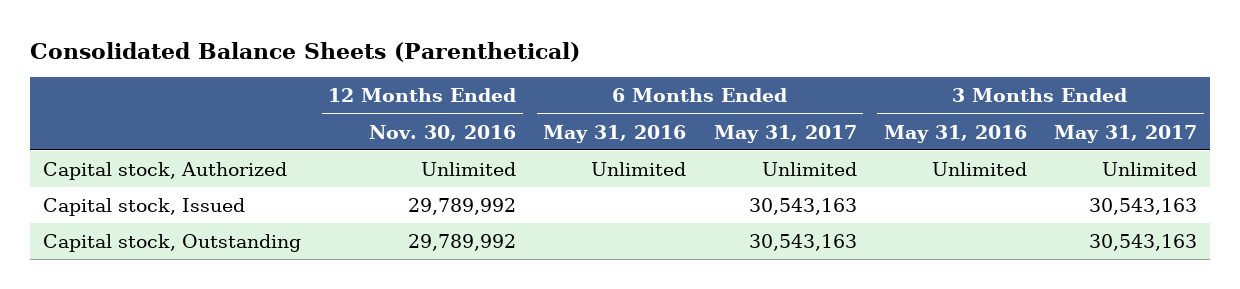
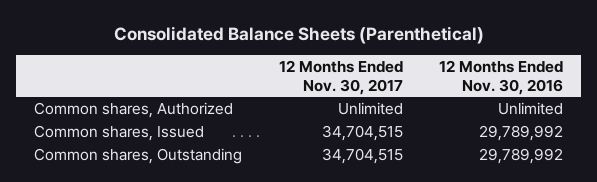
- | 12 Months Ended Nov. 30, 2016 | 6 Months Ended May 31, 2016 | 6 Months Ended May 31, 2017 | 3 Months Ended May 31, 2016 | 3 Months Ended May 31, 2017
+ | 12 Months Ended Nov. 30, 2017 | 12 Months Ended Nov. 30, 2016
- Capital stock, Authorized | Unlimited | Unlimited | Unlimited | Unlimited | Unlimited
- Capital stock, Issued | 29,789,992 | | 30,543,163 | | 30,543,163
- Capital stock, Outstanding | 29,789,992 | | 30,543,163 | | 30,543,163
+ Common shares, Authorized | Unlimited | Unlimited
+ Common shares, Issued | 34,704,515 | 29,789,992
+ Common shares, Outstanding | 34,704,515 | 29,789,992

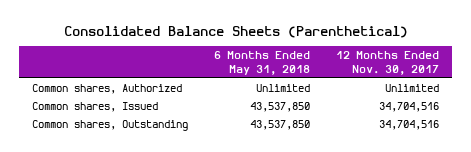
- | 12 Months Ended Nov. 30, 2017 | 12 Months Ended Nov. 30, 2016
+ | 6 Months Ended May 31, 2018 | 12 Months Ended Nov. 30, 2017
- Common shares, Issued | 34,704,515 | 29,789,992
- Common shares, Outstanding | 34,704,515 | 29,789,992
+ Common shares, Issued | 43,537,850 | 34,704,516
+ Common shares, Outstanding | 43,537,850 | 34,704,516

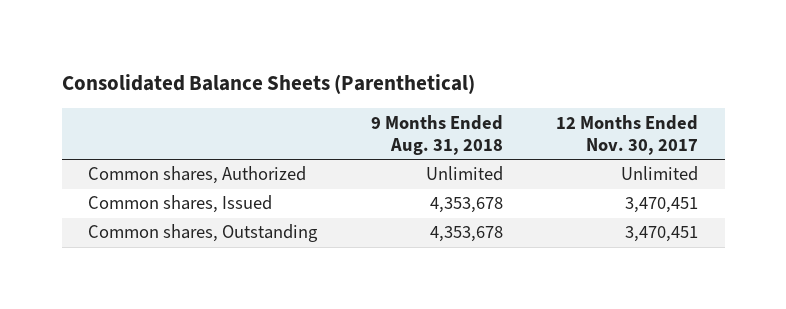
- | 6 Months Ended May 31, 2018 | 12 Months Ended Nov. 30, 2017
+ | 9 Months Ended Aug. 31, 2018 | 12 Months Ended Nov. 30, 2017
- Common shares, Issued | 43,537,850 | 34,704,516
- Common shares, Outstanding | 43,537,850 | 34,704,516
+ Common shares, Issued | 4,353,678 | 3,470,451
+ Common shares, Outstanding | 4,353,678 | 3,470,451

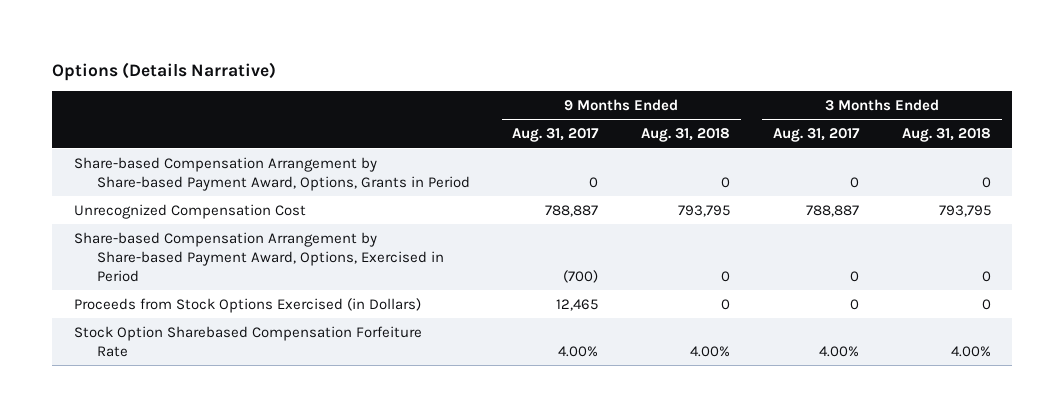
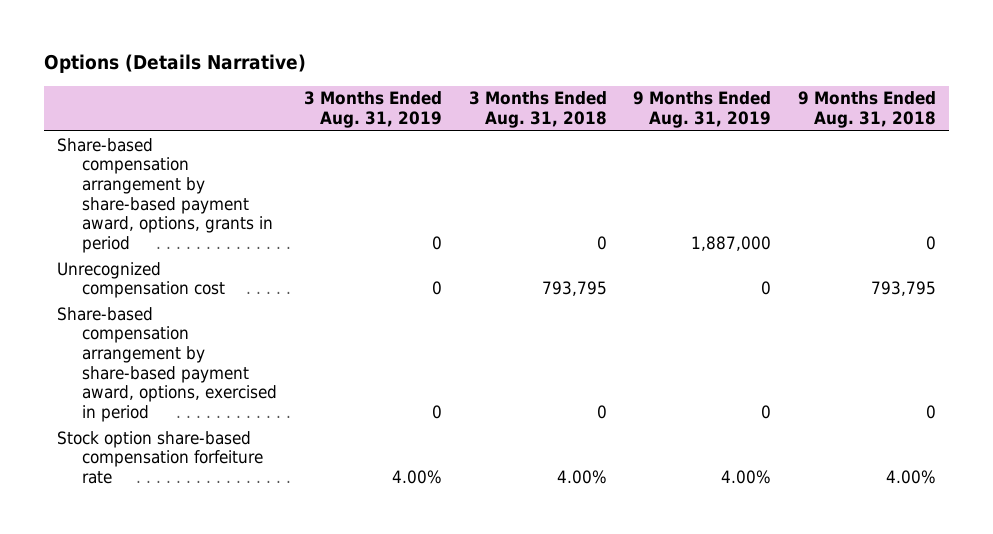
- | 9 Months Ended Aug. 31, 2017 | 9 Months Ended Aug. 31, 2018 | 3 Months Ended Aug. 31, 2017 | 3 Months Ended Aug. 31, 2018
+ | 3 Months Ended Aug. 31, 2019 | 3 Months Ended Aug. 31, 2018 | 9 Months Ended Aug. 31, 2019 | 9 Months Ended Aug. 31, 2018
- Share-based Compensation Arrangement by Share-based Payment Award, Options, Grants in Period | 0 | 0 | 0 | 0
- Unrecognized Compensation Cost | 788,887 | 793,795 | 788,887 | 793,795
- Share-based Compensation Arrangement by Share-based Payment Award, Options, Exercised in Period | (700) | 0 | 0 | 0
- Proceeds from Stock Options Exercised (in Dollars) | 12,465 | 0 | 0 | 0
- Stock Option Sharebased Compensation Forfeiture Rate | 4.00% | 4.00% | 4.00% | 4.00%
+ Share-based compensation arrangement by share-based payment award, options, grants in period | 0 | 0 | 1,887,000 | 0
+ Unrecognized compensation cost | 0 | 793,795 | 0 | 793,795
+ Share-based compensation arrangement by share-based payment award, options, exercised in period | 0 | 0 | 0 | 0
+ Stock option share-based compensation forfeiture rate | 4.00% | 4.00% | 4.00% | 4.00%

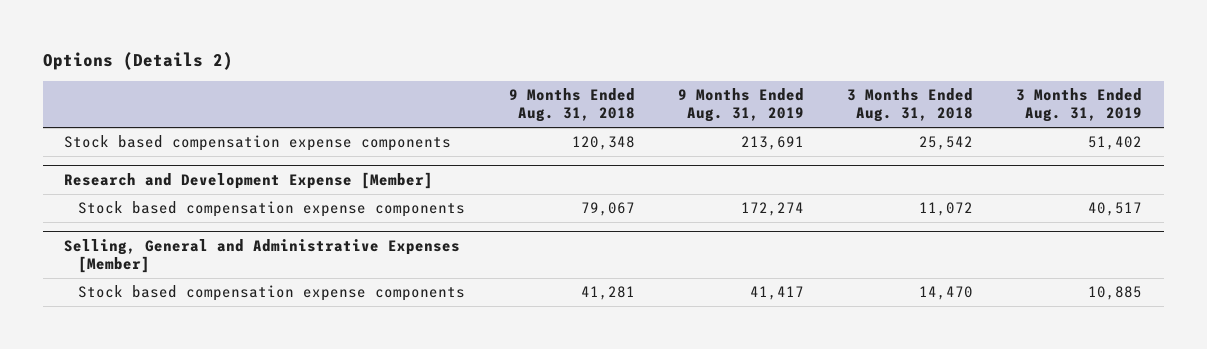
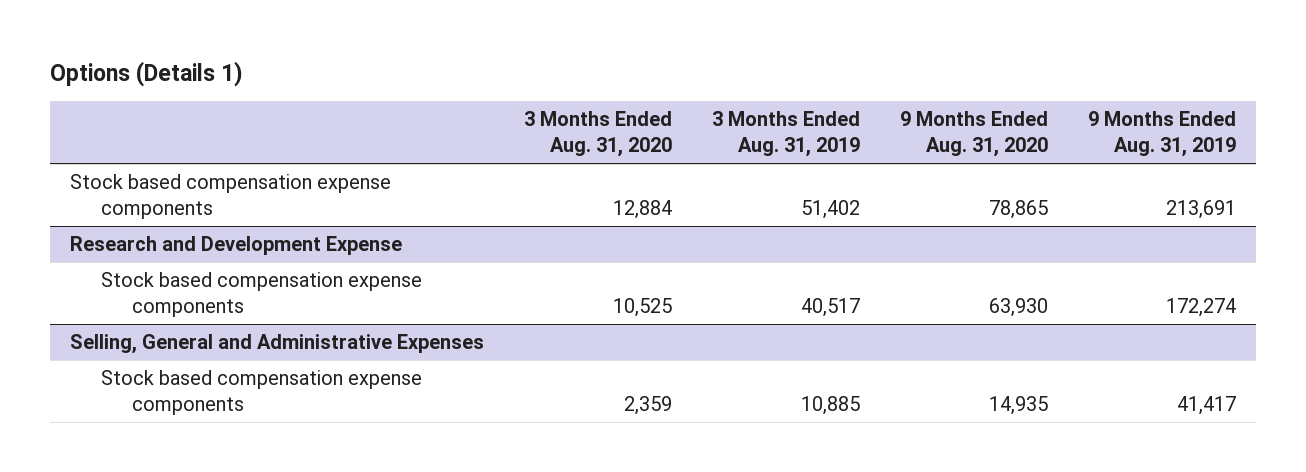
- Options (Details 2)
+ Options (Details 1)
- | 9 Months Ended Aug. 31, 2018 | 9 Months Ended Aug. 31, 2019 | 3 Months Ended Aug. 31, 2018 | 3 Months Ended Aug. 31, 2019
+ | 3 Months Ended Aug. 31, 2020 | 3 Months Ended Aug. 31, 2019 | 9 Months Ended Aug. 31, 2020 | 9 Months Ended Aug. 31, 2019
- Research and Development Expense [Member]
+ Research and Development Expense
- Selling, General and Administrative Expenses [Member]
+ Selling, General and Administrative Expenses

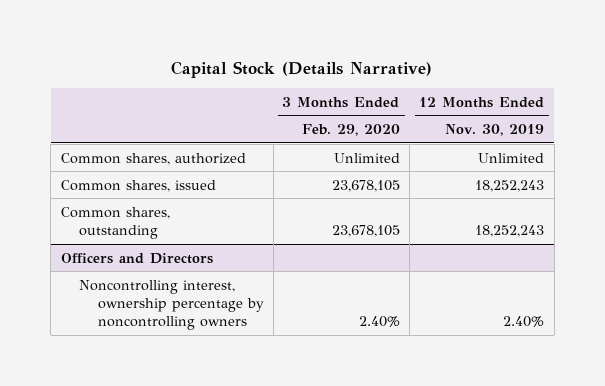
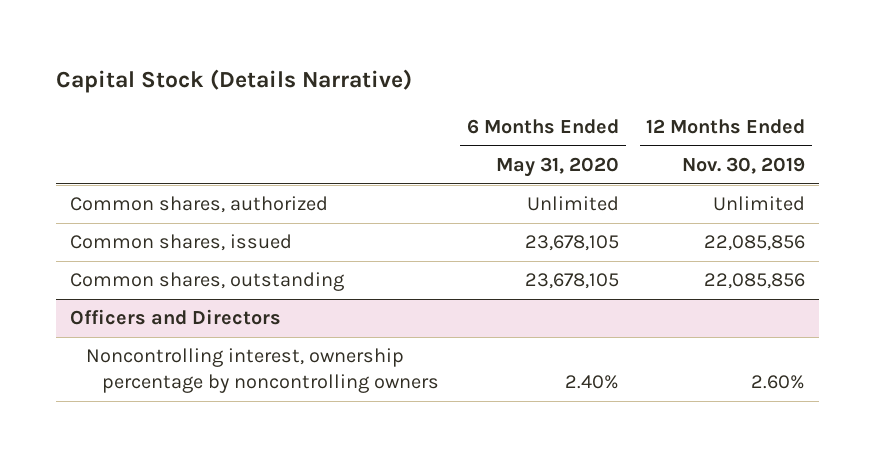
- | 3 Months Ended Feb. 29, 2020 | 12 Months Ended Nov. 30, 2019
+ | 6 Months Ended May 31, 2020 | 12 Months Ended Nov. 30, 2019
- Common shares, issued | 23,678,105 | 18,252,243
- Common shares, outstanding | 23,678,105 | 18,252,243
+ Common shares, issued | 23,678,105 | 22,085,856
+ Common shares, outstanding | 23,678,105 | 22,085,856
@ Officers and Directors
- Noncontrolling interest, ownership percentage by noncontrolling owners | 2.40% | 2.40%
+ Noncontrolling interest, ownership percentage by noncontrolling owners | 2.40% | 2.60%

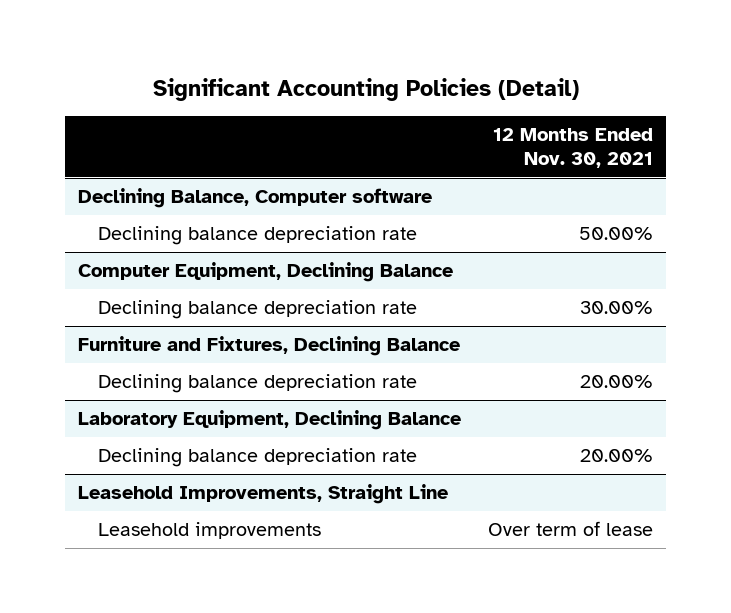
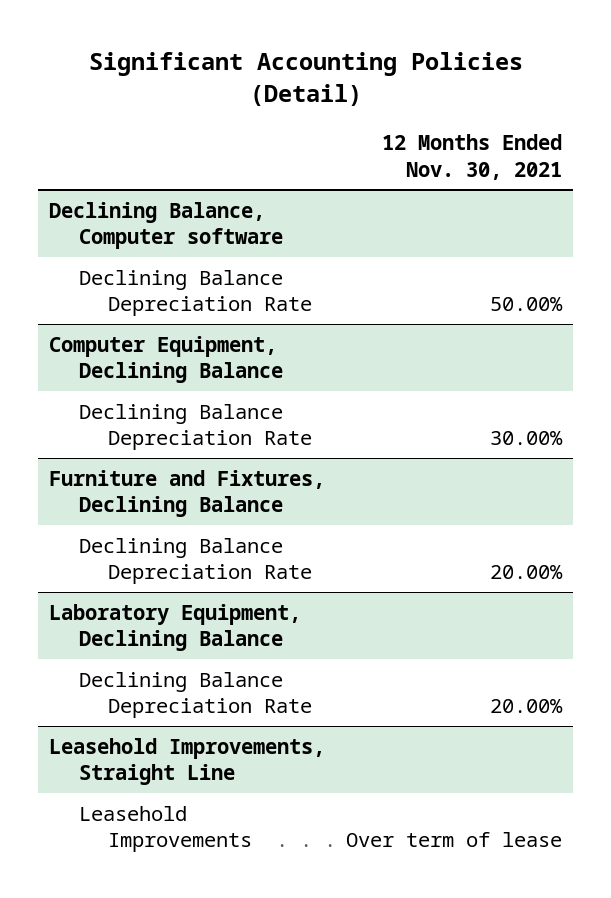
@ Declining Balance, Computer software
- Declining balance depreciation rate | 50.00%
+ Declining Balance Depreciation Rate | 50.00%
@ Computer Equipment, Declining Balance
- Declining balance depreciation rate | 30.00%
+ Declining Balance Depreciation Rate | 30.00%
@ Furniture and Fixtures, Declining Balance
- Declining balance depreciation rate | 20.00%
+ Declining Balance Depreciation Rate | 20.00%
@ Laboratory Equipment, Declining Balance
- Declining balance depreciation rate | 20.00%
+ Declining Balance Depreciation Rate | 20.00%
@ Leasehold Improvements, Straight Line
- Leasehold improvements | Over term of lease
+ Leasehold Improvements | Over term of lease

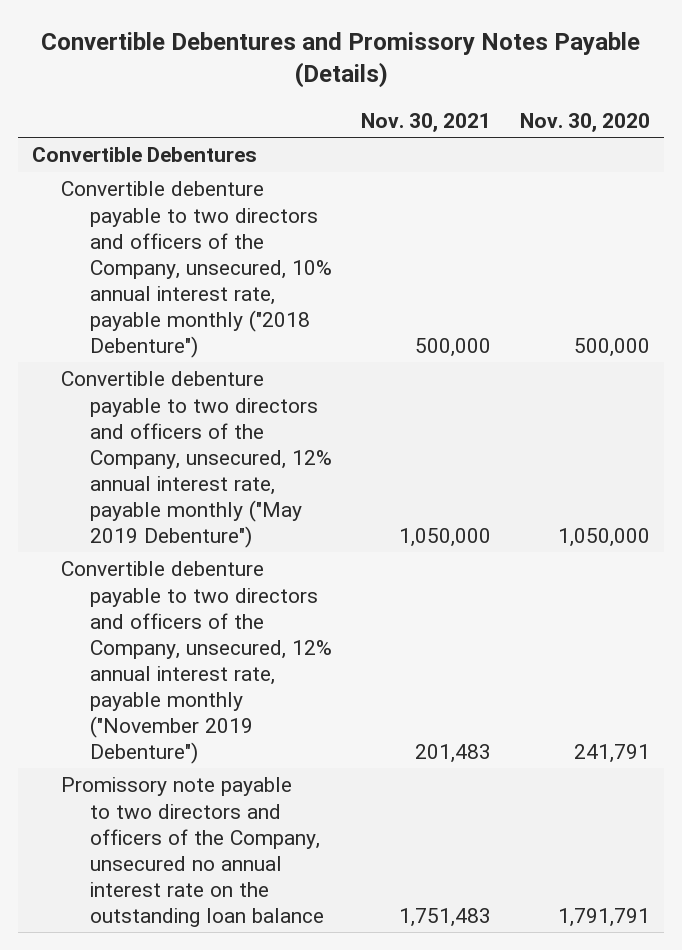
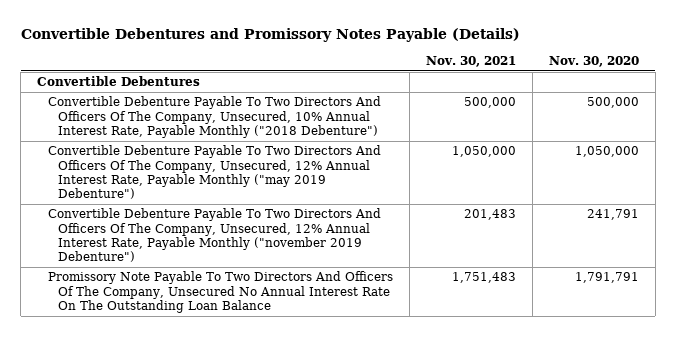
- Convertible debenture payable to two directors and officers of the Company, unsecured, 10% annual interest rate, payable monthly ("2018 Debenture") | 500,000 | 500,000
- Convertible debenture payable to two directors and officers of the Company, unsecured, 12% annual interest rate, payable monthly ("May 2019 Debenture") | 1,050,000 | 1,050,000
- Convertible debenture payable to two directors and officers of the Company, unsecured, 12% annual interest rate, payable monthly ("November 2019 Debenture") | 201,483 | 241,791
- Promissory note payable to two directors and officers of the Company, unsecured no annual interest rate on the outstanding loan balance | 1,751,483 | 1,791,791
+ Convertible Debenture Payable To Two Directors And Officers Of The Company, Unsecured, 10% Annual Interest Rate, Payable Monthly ("2018 Debenture") | 500,000 | 500,000
+ Convertible Debenture Payable To Two Directors And Officers Of The Company, Unsecured, 12% Annual Interest Rate, Payable Monthly ("may 2019 Debenture") | 1,050,000 | 1,050,000
+ Convertible Debenture Payable To Two Directors And Officers Of The Company, Unsecured, 12% Annual Interest Rate, Payable Monthly ("november 2019 Debenture") | 201,483 | 241,791
+ Promissory Note Payable To Two Directors And Officers Of The Company, Unsecured No Annual Interest Rate On The Outstanding Loan Balance | 1,751,483 | 1,791,791

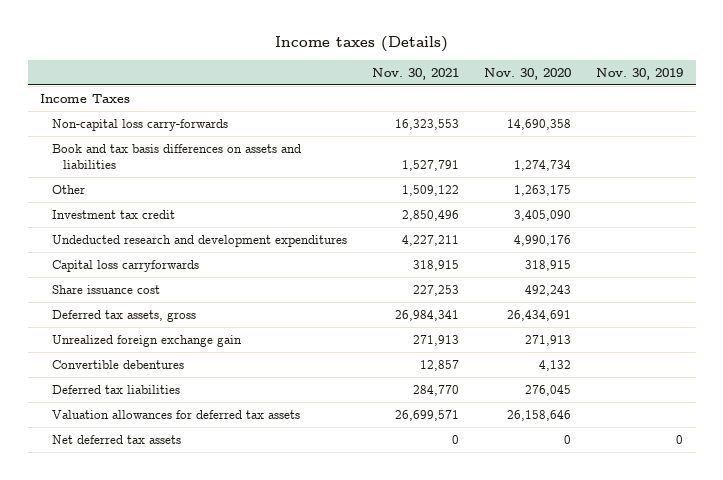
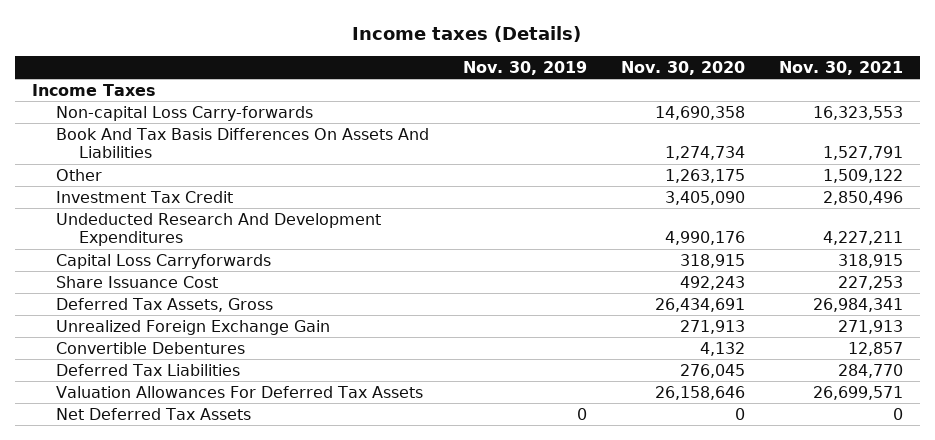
- | Nov. 30, 2021 | Nov. 30, 2020 | Nov. 30, 2019
+ | Nov. 30, 2019 | Nov. 30, 2020 | Nov. 30, 2021
- Non-capital loss carry-forwards | 16,323,553 | 14,690,358 |
- Book and tax basis differences on assets and liabilities | 1,527,791 | 1,274,734 |
+ Non-capital Loss Carry-forwards | | 14,690,358 | 16,323,553
+ Book And Tax Basis Differences On Assets And Liabilities | | 1,274,734 | 1,527,791
- Investment tax credit | 2,850,496 | 3,405,090 |
- Undeducted research and development expenditures | 4,227,211 | 4,990,176 |
- Capital loss carryforwards | 318,915 | 318,915 |
- Share issuance cost | 227,253 | 492,243 |
- Deferred tax assets, gross | 26,984,341 | 26,434,691 |
- Unrealized foreign exchange gain | 271,913 | 271,913 |
- Convertible debentures | 12,857 | 4,132 |
- Deferred tax liabilities | 284,770 | 276,045 |
- Valuation allowances for deferred tax assets | 26,699,571 | 26,158,646 |
- Net deferred tax assets | 0 | 0 | 0
+ Investment Tax Credit | | 3,405,090 | 2,850,496
+ Undeducted Research And Development Expenditures | | 4,990,176 | 4,227,211
+ Capital Loss Carryforwards | | 318,915 | 318,915
+ Share Issuance Cost | | 492,243 | 227,253
+ Deferred Tax Assets, Gross | | 26,434,691 | 26,984,341
+ Unrealized Foreign Exchange Gain | | 271,913 | 271,913
+ Convertible Debentures | | 4,132 | 12,857
+ Deferred Tax Liabilities | | 276,045 | 284,770
+ Valuation Allowances For Deferred Tax Assets | | 26,158,646 | 26,699,571
+ Net Deferred Tax Assets | 0 | 0 | 0

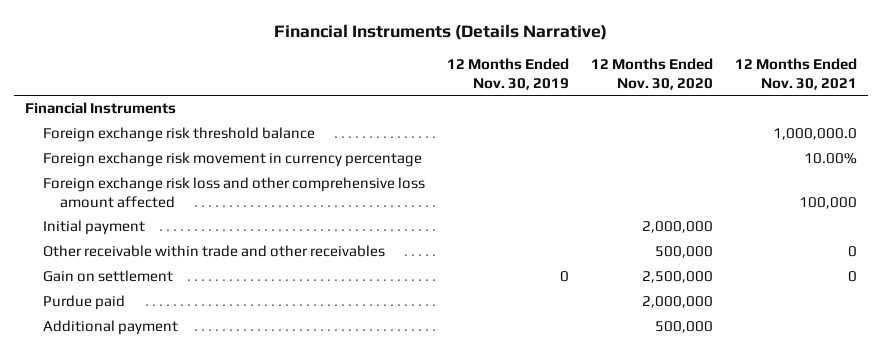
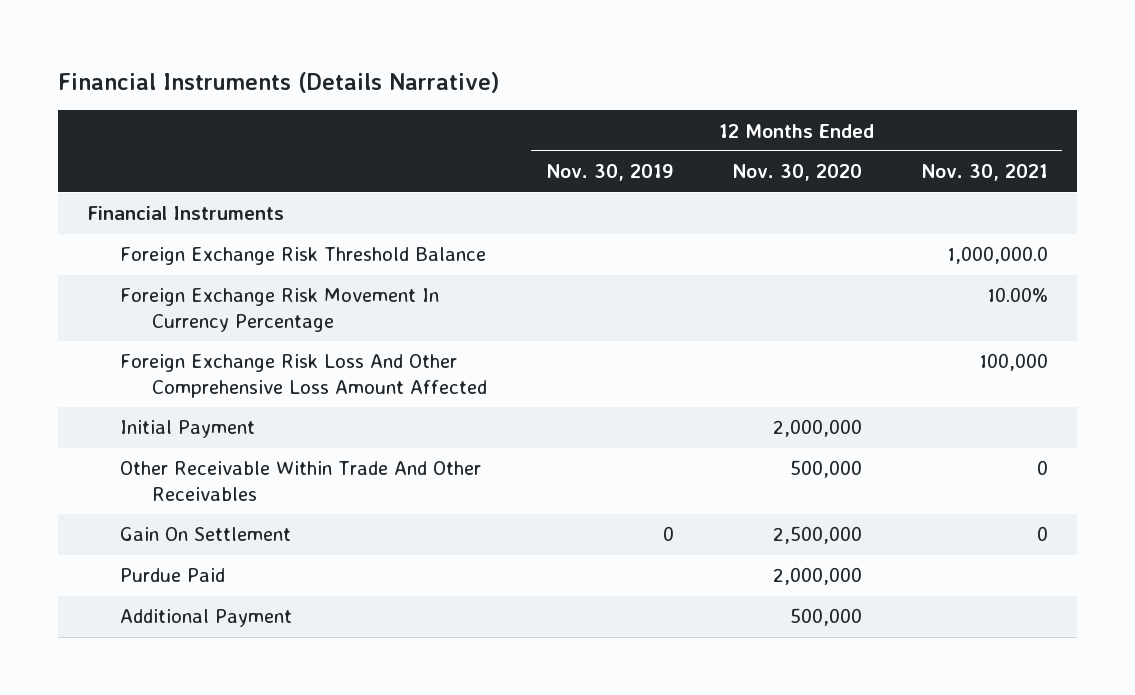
- Foreign exchange risk threshold balance | | | 1,000,000.0
- Foreign exchange risk movement in currency percentage | | | 10.00%
- Foreign exchange risk loss and other comprehensive loss amount affected | | | 100,000
- Initial payment | | 2,000,000 |
- Other receivable within trade and other receivables | | 500,000 | 0
- Gain on settlement | 0 | 2,500,000 | 0
- Purdue paid | | 2,000,000 |
- Additional payment | | 500,000 |
+ Foreign Exchange Risk Threshold Balance | | | 1,000,000.0
+ Foreign Exchange Risk Movement In Currency Percentage | | | 10.00%
+ Foreign Exchange Risk Loss And Other Comprehensive Loss Amount Affected | | | 100,000
+ Initial Payment | | 2,000,000 |
+ Other Receivable Within Trade And Other Receivables | | 500,000 | 0
+ Gain On Settlement | 0 | 2,500,000 | 0
+ Purdue Paid | | 2,000,000 |
+ Additional Payment | | 500,000 |

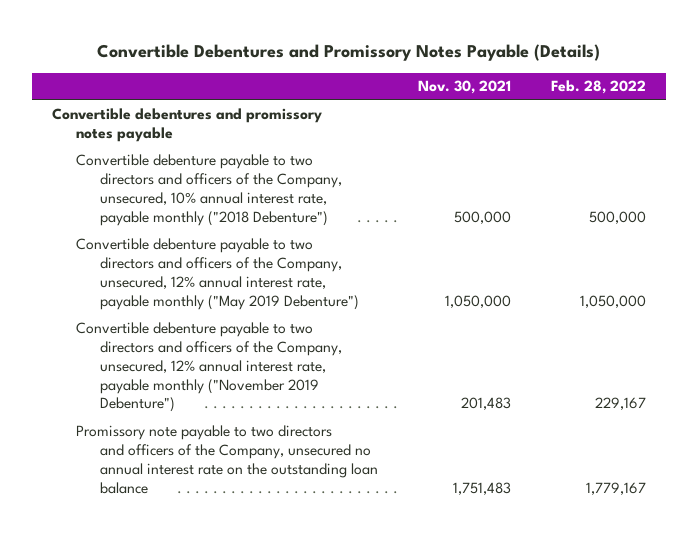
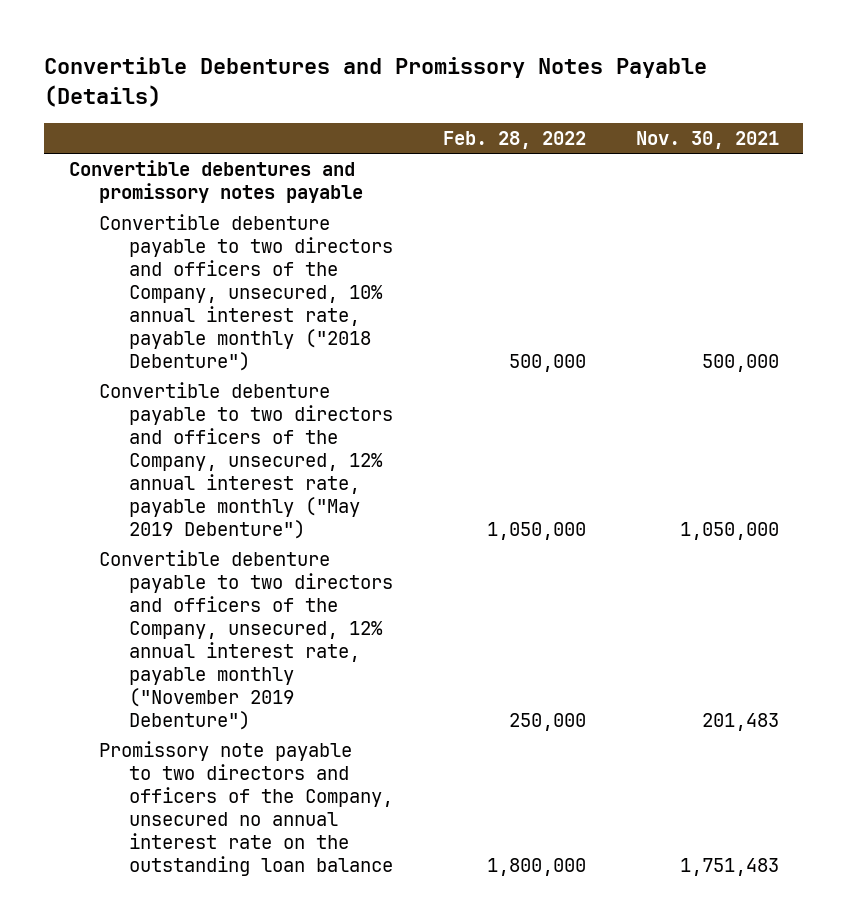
- | Nov. 30, 2021 | Feb. 28, 2022
+ | Feb. 28, 2022 | Nov. 30, 2021
- Convertible debenture payable to two directors and officers of the Company, unsecured, 12% annual interest rate, payable monthly ("November 2019 Debenture") | 201,483 | 229,167
- Promissory note payable to two directors and officers of the Company, unsecured no annual interest rate on the outstanding loan balance | 1,751,483 | 1,779,167
+ Convertible debenture payable to two directors and officers of the Company, unsecured, 12% annual interest rate, payable monthly ("November 2019 Debenture") | 250,000 | 201,483
+ Promissory note payable to two directors and officers of the Company, unsecured no annual interest rate on the outstanding loan balance | 1,800,000 | 1,751,483

